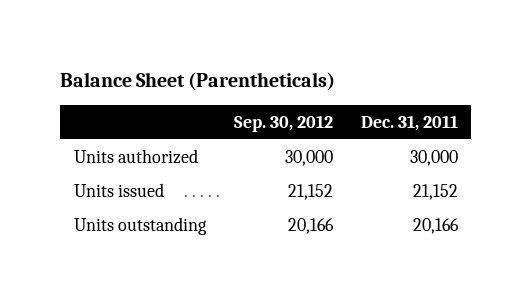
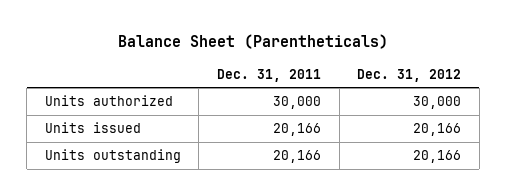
- | Sep. 30, 2012 | Dec. 31, 2011
+ | Dec. 31, 2011 | Dec. 31, 2012
- Units issued | 21,152 | 21,152
+ Units issued | 20,166 | 20,166

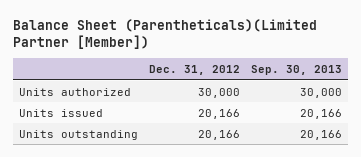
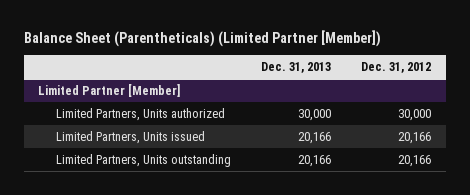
- Balance Sheet (Parentheticals)(Limited Partner [Member])
+ Balance Sheet (Parentheticals) (Limited Partner [Member])
- | Dec. 31, 2012 | Sep. 30, 2013
+ | Dec. 31, 2013 | Dec. 31, 2012
- Units authorized | 30,000 | 30,000
- Units issued | 20,166 | 20,166
- Units outstanding | 20,166 | 20,166
+ Limited Partner [Member]
+ Limited Partners, Units authorized | 30,000 | 30,000
+ Limited Partners, Units issued | 20,166 | 20,166
+ Limited Partners, Units outstanding | 20,166 | 20,166

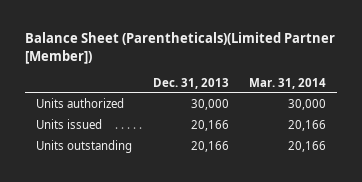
- Balance Sheet (Parentheticals) (Limited Partner [Member])
+ Balance Sheet (Parentheticals)(Limited Partner [Member])
- | Dec. 31, 2013 | Dec. 31, 2012
+ | Dec. 31, 2013 | Mar. 31, 2014
- Limited Partner [Member]
- Limited Partners, Units authorized | 30,000 | 30,000
- Limited Partners, Units issued | 20,166 | 20,166
- Limited Partners, Units outstanding | 20,166 | 20,166
+ Units authorized | 30,000 | 30,000
+ Units issued | 20,166 | 20,166
+ Units outstanding | 20,166 | 20,166

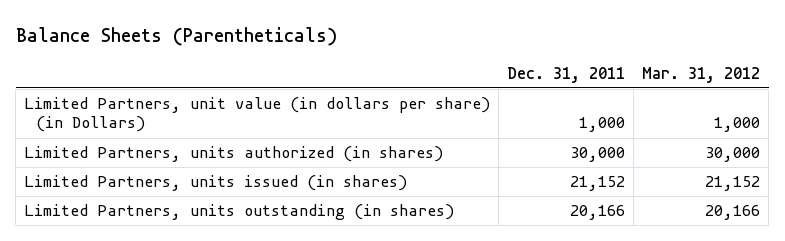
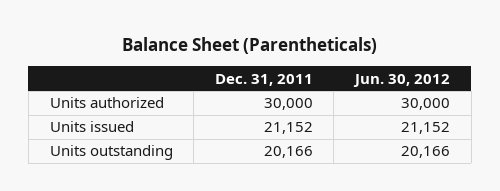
- Balance Sheets (Parentheticals)
+ Balance Sheet (Parentheticals)
- | Dec. 31, 2011 | Mar. 31, 2012
+ | Dec. 31, 2011 | Jun. 30, 2012
- Limited Partners, unit value (in dollars per share) (in Dollars) | 1,000 | 1,000
- Limited Partners, units authorized (in shares) | 30,000 | 30,000
- Limited Partners, units issued (in shares) | 21,152 | 21,152
- Limited Partners, units outstanding (in shares) | 20,166 | 20,166
+ Units authorized | 30,000 | 30,000
+ Units issued | 21,152 | 21,152
+ Units outstanding | 20,166 | 20,166

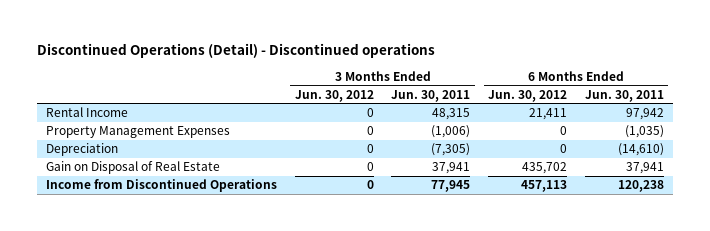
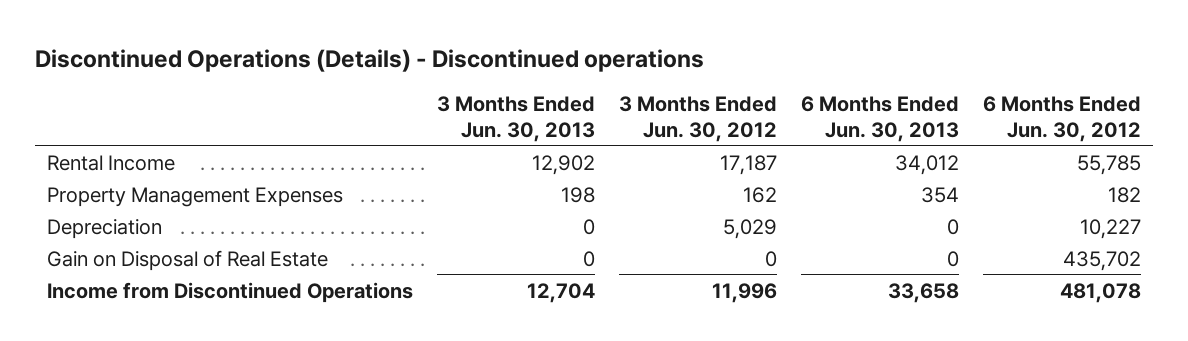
- Discontinued Operations (Detail) - Discontinued operations
+ Discontinued Operations (Details) - Discontinued operations
- | 3 Months Ended Jun. 30, 2012 | 3 Months Ended Jun. 30, 2011 | 6 Months Ended Jun. 30, 2012 | 6 Months Ended Jun. 30, 2011
+ | 3 Months Ended Jun. 30, 2013 | 3 Months Ended Jun. 30, 2012 | 6 Months Ended Jun. 30, 2013 | 6 Months Ended Jun. 30, 2012
- Rental Income | 0 | 48,315 | 21,411 | 97,942
- Property Management Expenses | 0 | (1,006) | 0 | (1,035)
- Depreciation | 0 | (7,305) | 0 | (14,610)
+ Rental Income | 12,902 | 17,187 | 34,012 | 55,785
+ Property Management Expenses | 198 | 162 | 354 | 182
+ Depreciation | 0 | 5,029 | 0 | 10,227
- Income from Discontinued Operations | 0 | 77,945 | 457,113 | 120,238
+ Income from Discontinued Operations | 12,704 | 11,996 | 33,658 | 481,078

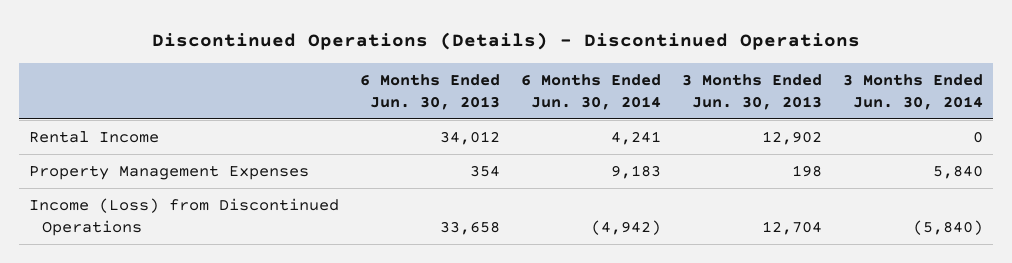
- Discontinued Operations (Details) - Discontinued operations
+ Discontinued Operations (Details) - Discontinued Operations
- | 3 Months Ended Jun. 30, 2013 | 3 Months Ended Jun. 30, 2012 | 6 Months Ended Jun. 30, 2013 | 6 Months Ended Jun. 30, 2012
+ | 6 Months Ended Jun. 30, 2013 | 6 Months Ended Jun. 30, 2014 | 3 Months Ended Jun. 30, 2013 | 3 Months Ended Jun. 30, 2014
- Depreciation | 0 | 5,029 | 0 | 10,227
- Gain on Disposal of Real Estate | 0 | 0 | 0 | 435,702
- Income from Discontinued Operations | 12,704 | 11,996 | 33,658 | 481,078
+ Income (Loss) from Discontinued Operations | 33,658 | (4,942) | 12,704 | (5,840)

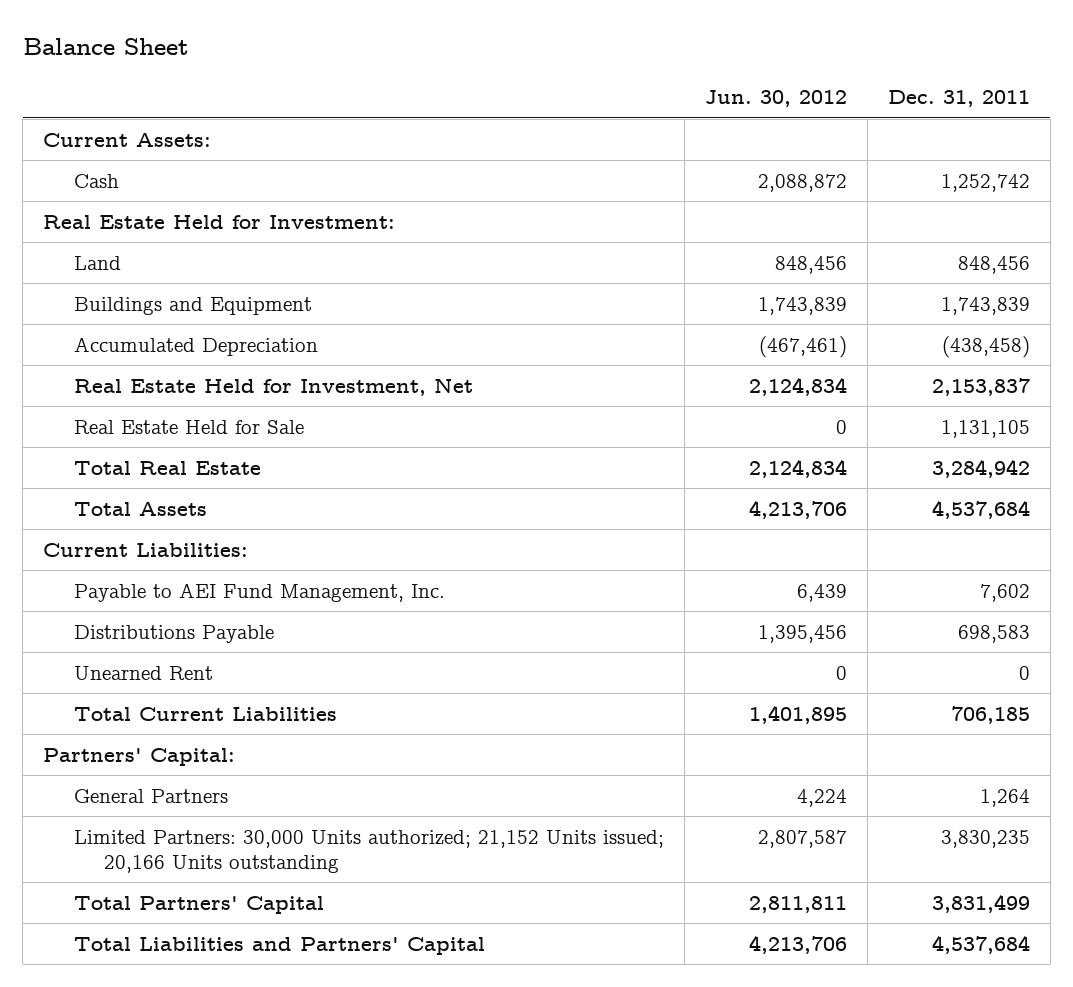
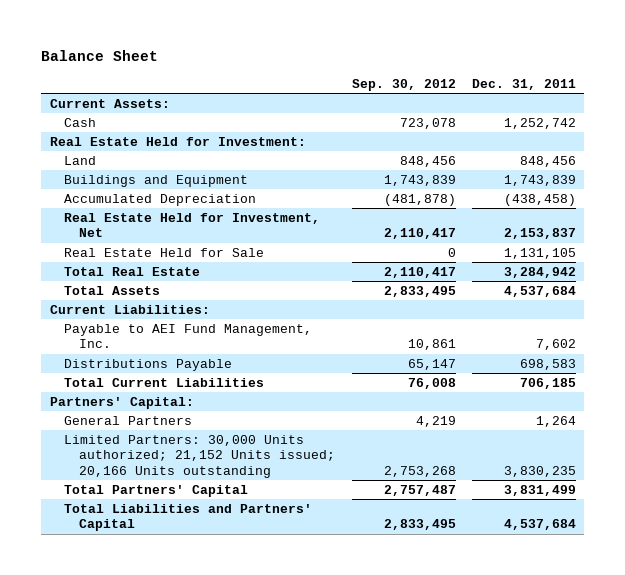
- | Jun. 30, 2012 | Dec. 31, 2011
+ | Sep. 30, 2012 | Dec. 31, 2011
- Unearned Rent | 0 | 0

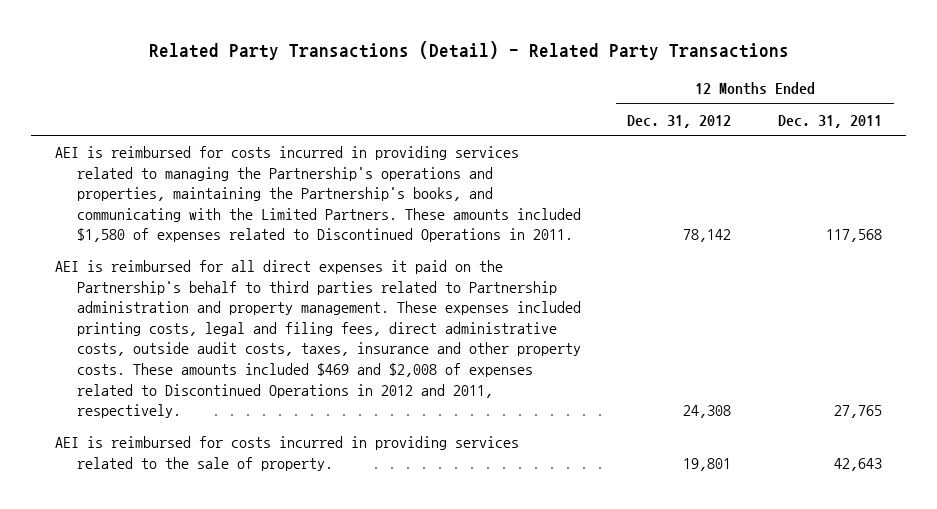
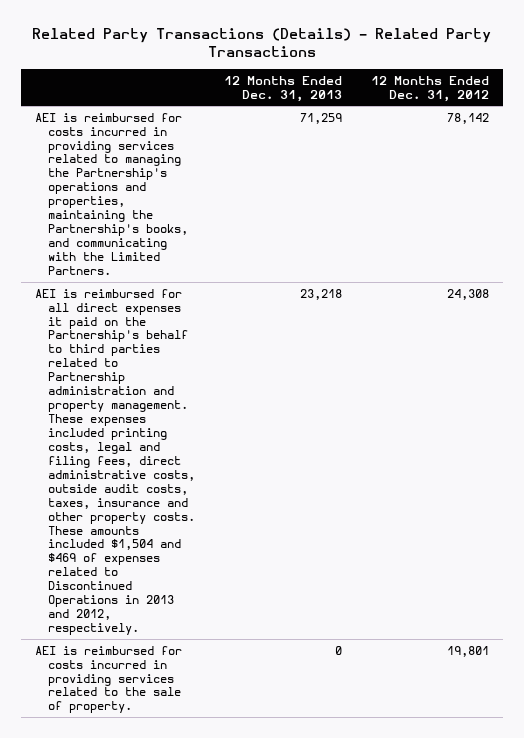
- Related Party Transactions (Detail) - Related Party Transactions
+ Related Party Transactions (Details) - Related Party Transactions
- | 12 Months Ended Dec. 31, 2012 | 12 Months Ended Dec. 31, 2011
+ | 12 Months Ended Dec. 31, 2013 | 12 Months Ended Dec. 31, 2012
- AEI is reimbursed for costs incurred in providing services related to managing the Partnership's operations and properties, maintaining the Partnership's books, and communicating with the Limited Partners. These amounts included $1,580 of expenses related to Discontinued Operations in 2011. | 78,142 | 117,568
- AEI is reimbursed for all direct expenses it paid on the Partnership's behalf to third parties related to Partnership administration and property management. These expenses included printing costs, legal and filing fees, direct administrative costs, outside audit costs, taxes, insurance and other property costs. These amounts included $469 and $2,008 of expenses related to Discontinued Operations in 2012 and 2011, respectively. | 24,308 | 27,765
+ AEI is reimbursed for costs incurred in providing services related to managing the Partnership's operations and properties, maintaining the Partnership's books, and communicating with the Limited Partners. | 71,259 | 78,142
+ AEI is reimbursed for all direct expenses it paid on the Partnership's behalf to third parties related to Partnership administration and property management. These expenses included printing costs, legal and filing fees, direct administrative costs, outside audit costs, taxes, insurance and other property costs. These amounts included $1,504 and $469 of expenses related to Discontinued Operations in 2013 and 2012, respectively. | 23,218 | 24,308

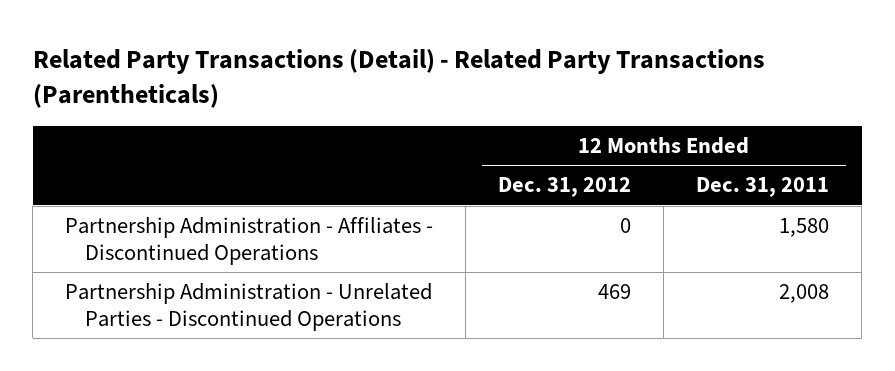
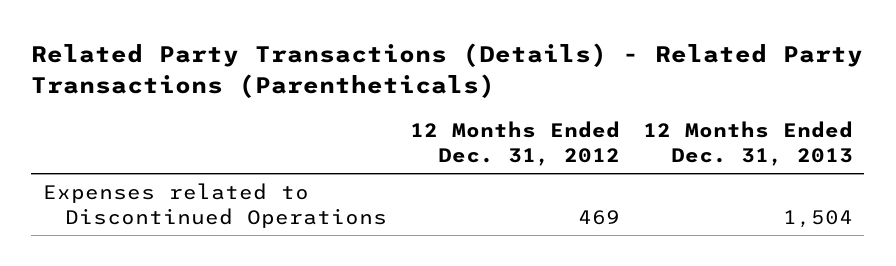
- Related Party Transactions (Detail) - Related Party Transactions (Parentheticals)
+ Related Party Transactions (Details) - Related Party Transactions (Parentheticals)
- | 12 Months Ended Dec. 31, 2012 | 12 Months Ended Dec. 31, 2011
+ | 12 Months Ended Dec. 31, 2012 | 12 Months Ended Dec. 31, 2013
- Partnership Administration - Affiliates - Discontinued Operations | 0 | 1,580
- Partnership Administration - Unrelated Parties - Discontinued Operations | 469 | 2,008
+ Expenses related to Discontinued Operations | 469 | 1,504

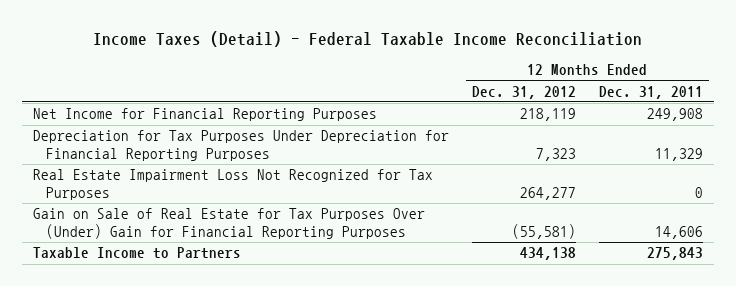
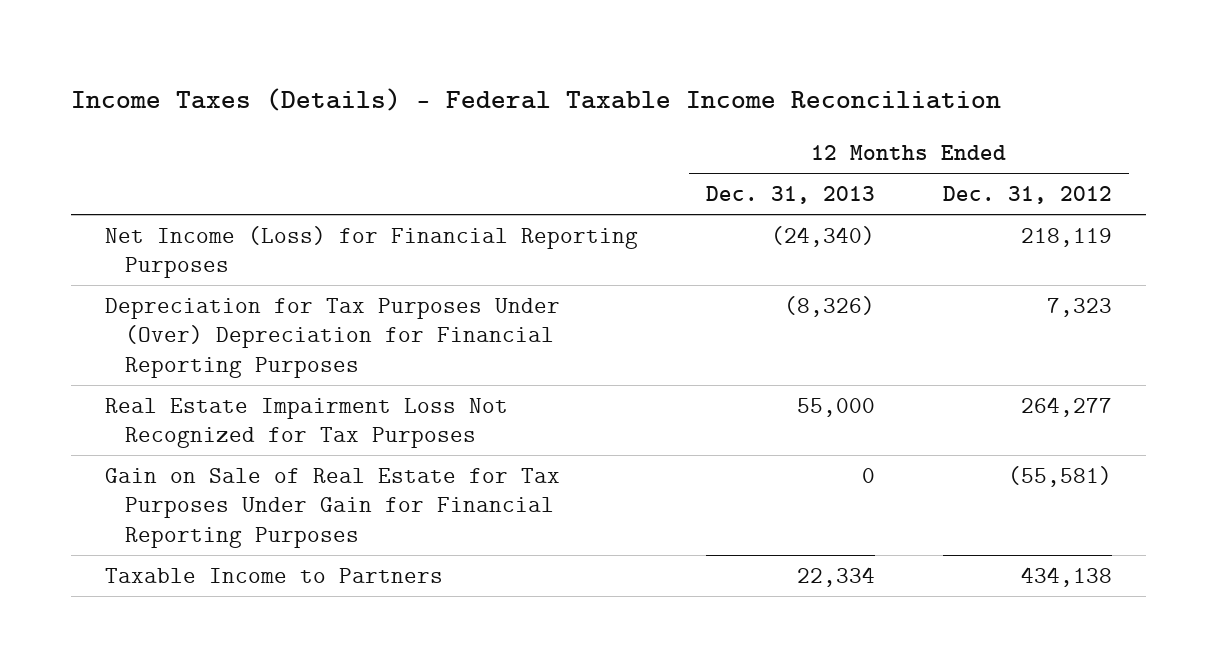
- Income Taxes (Detail) - Federal Taxable Income Reconciliation
+ Income Taxes (Details) - Federal Taxable Income Reconciliation
- | 12 Months Ended Dec. 31, 2012 | 12 Months Ended Dec. 31, 2011
+ | 12 Months Ended Dec. 31, 2013 | 12 Months Ended Dec. 31, 2012
- Net Income for Financial Reporting Purposes | 218,119 | 249,908
- Depreciation for Tax Purposes Under Depreciation for Financial Reporting Purposes | 7,323 | 11,329
+ Net Income (Loss) for Financial Reporting Purposes | (24,340) | 218,119
+ Depreciation for Tax Purposes Under (Over) Depreciation for Financial Reporting Purposes | (8,326) | 7,323
- Gain on Sale of Real Estate for Tax Purposes Over (Under) Gain for Financial Reporting Purposes | (55,581) | 14,606
+ Gain on Sale of Real Estate for Tax Purposes Under Gain for Financial Reporting Purposes | 0 | (55,581)

